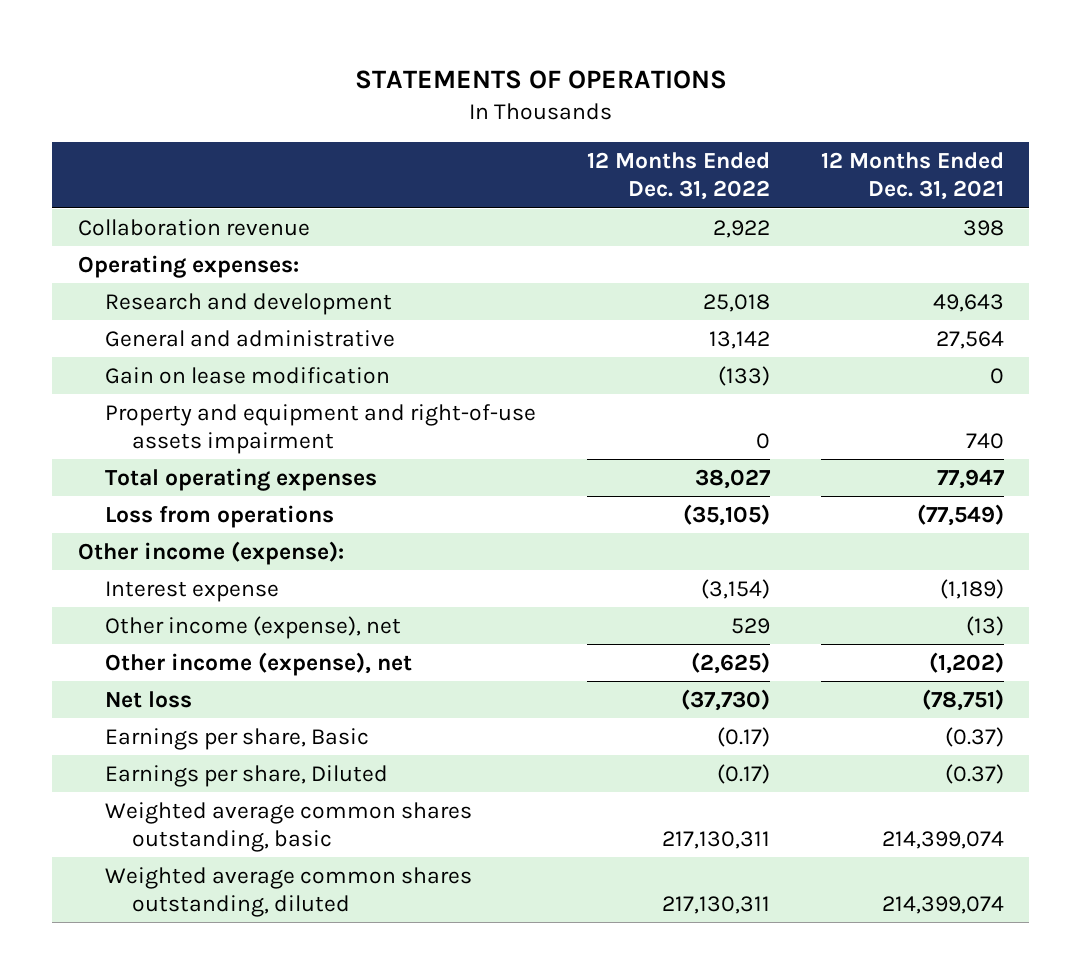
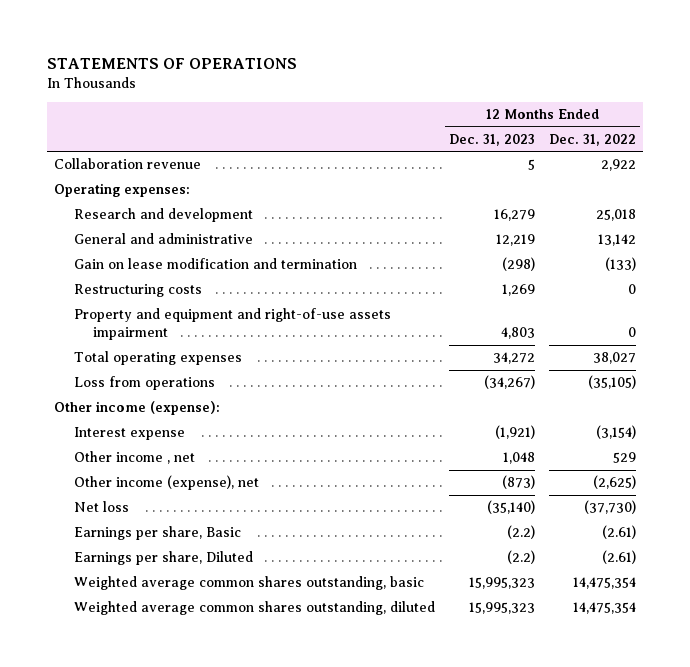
- | 12 Months Ended Dec. 31, 2022 | 12 Months Ended Dec. 31, 2021
+ | 12 Months Ended Dec. 31, 2023 | 12 Months Ended Dec. 31, 2022
- Gain on lease modification | (133) | 0
+ Gain on lease modification and termination | (298) | (133)
+ Restructuring costs | 1,269 | 0
- Other income (expense), net | 529 | (13)
+ Other income , net | 1,048 | 529
- Earnings per share, Basic | (0.17) | (0.37)
- Earnings per share, Diluted | (0.17) | (0.37)
- Weighted average common shares outstanding, basic | 217,130,311 | 214,399,074
- Weighted average common shares outstanding, diluted | 217,130,311 | 214,399,074
+ Earnings per share, Basic | (2.2) | (2.61)
+ Earnings per share, Diluted | (2.2) | (2.61)
+ Weighted average common shares outstanding, basic | 15,995,323 | 14,475,354
+ Weighted average common shares outstanding, diluted | 15,995,323 | 14,475,354

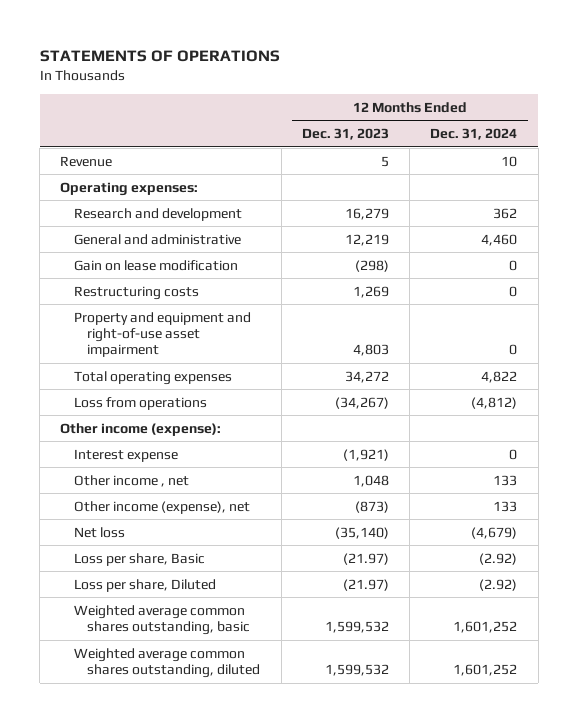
- | 12 Months Ended Dec. 31, 2023 | 12 Months Ended Dec. 31, 2022
+ | 12 Months Ended Dec. 31, 2023 | 12 Months Ended Dec. 31, 2024
- Collaboration revenue | 5 | 2,922
+ Revenue | 5 | 10
- Gain on lease modification and termination | (298) | (133)
+ Gain on lease modification | (298) | 0
- Property and equipment and right-of-use assets impairment | 4,803 | 0
+ Property and equipment and right-of-use asset impairment | 4,803 | 0
- Earnings per share, Basic | (2.2) | (2.61)
- Earnings per share, Diluted | (2.2) | (2.61)
- Weighted average common shares outstanding, basic | 15,995,323 | 14,475,354
- Weighted average common shares outstanding, diluted | 15,995,323 | 14,475,354
+ Loss per share, Basic | (21.97) | (2.92)
+ Loss per share, Diluted | (21.97) | (2.92)
+ Weighted average common shares outstanding, basic | 1,599,532 | 1,601,252
+ Weighted average common shares outstanding, diluted | 1,599,532 | 1,601,252

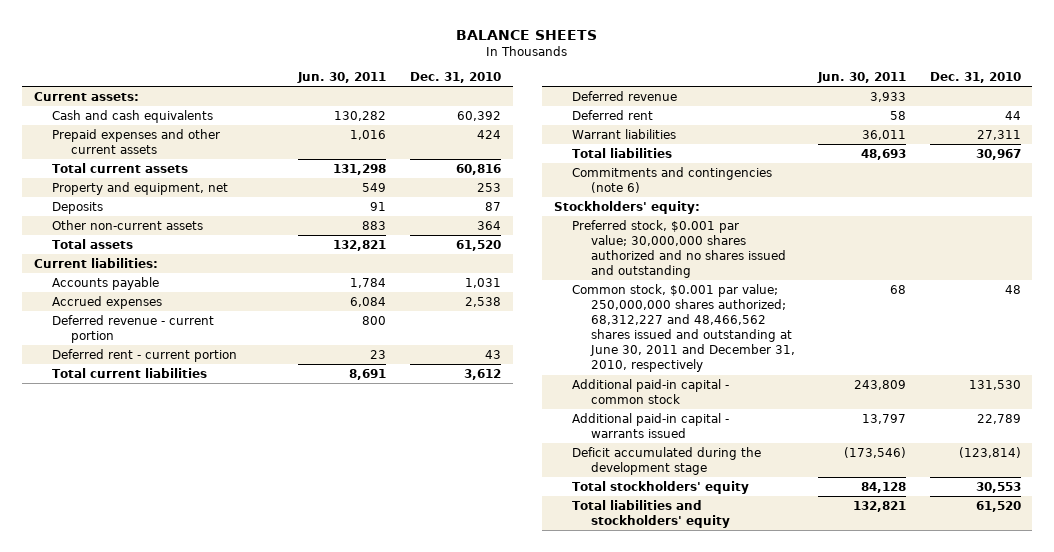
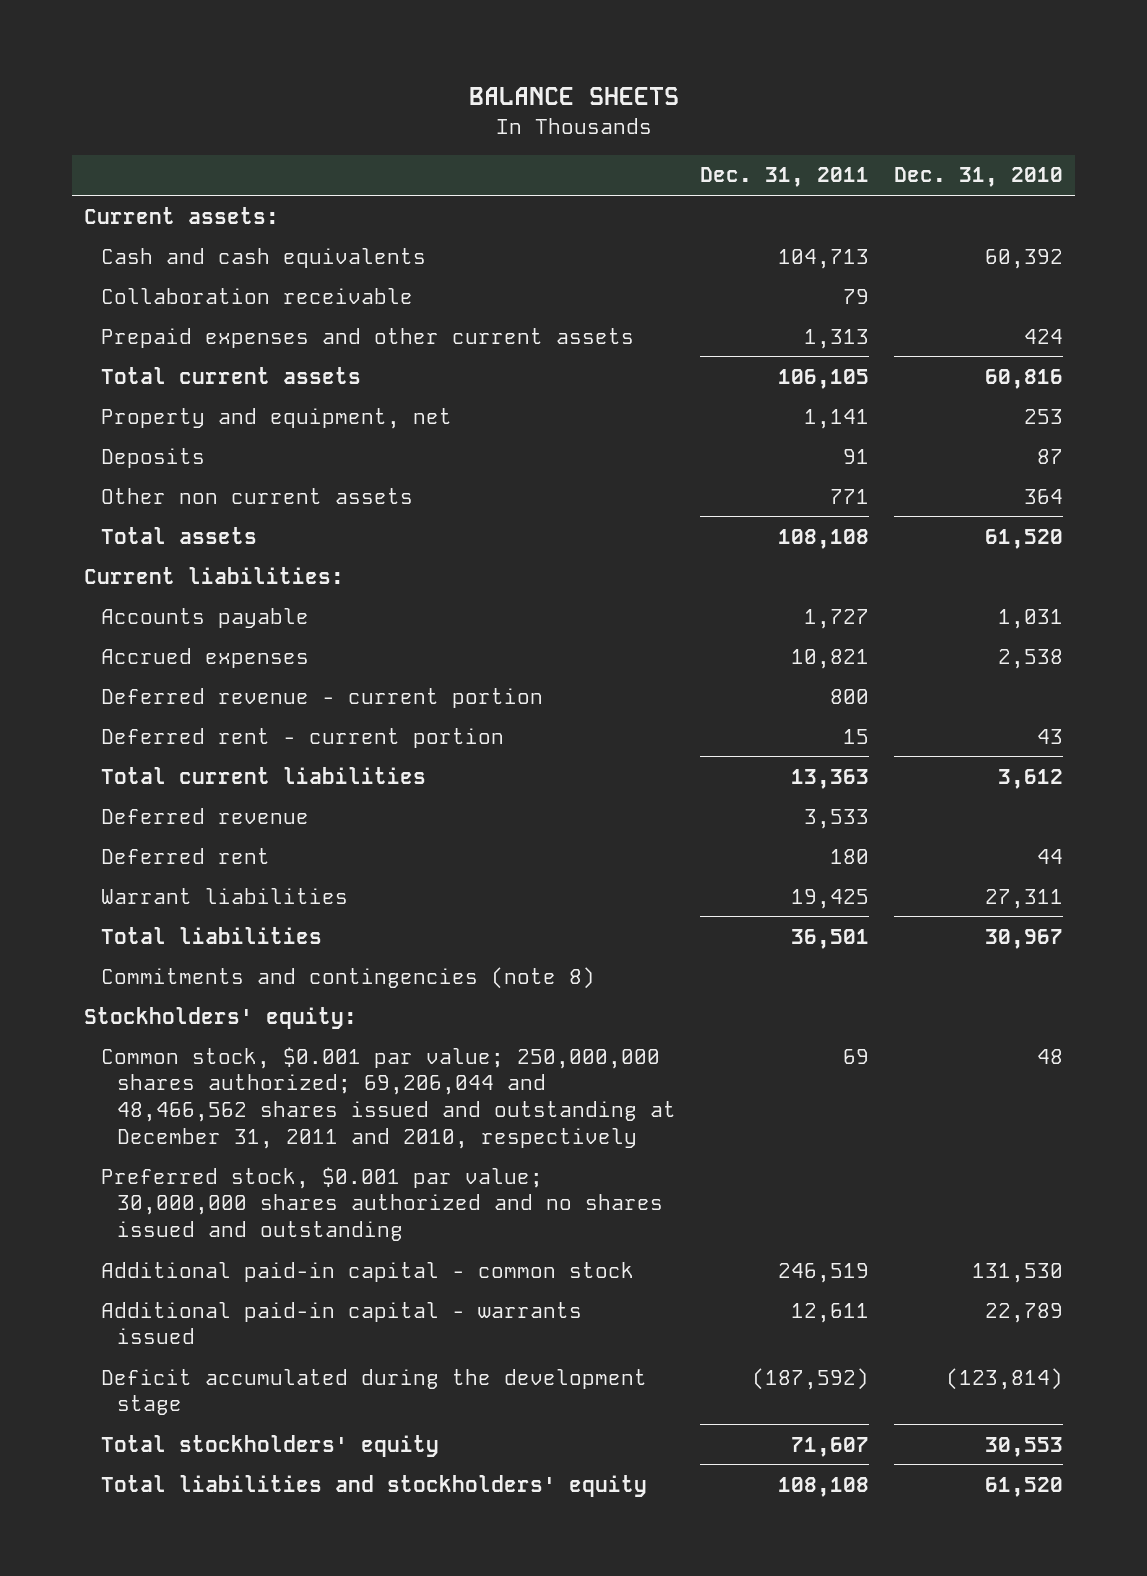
- | Jun. 30, 2011 | Dec. 31, 2010
+ | Dec. 31, 2011 | Dec. 31, 2010
+ Collaboration receivable | 79 |
- Other non-current assets | 883 | 364
+ Other non current assets | 771 | 364
- Commitments and contingencies (note 6)
+ Commitments and contingencies (note 8)
+ Common stock, $0.001 par value; 250,000,000 shares authorized; 69,206,044 and 48,466,562 shares issued and outstanding at December 31, 2011 and 2010, respectively | 69 | 48
- Common stock, $0.001 par value; 250,000,000 shares authorized; 68,312,227 and 48,466,562 shares issued and outstanding at June 30, 2011 and December 31, 2010, respectively | 68 | 48

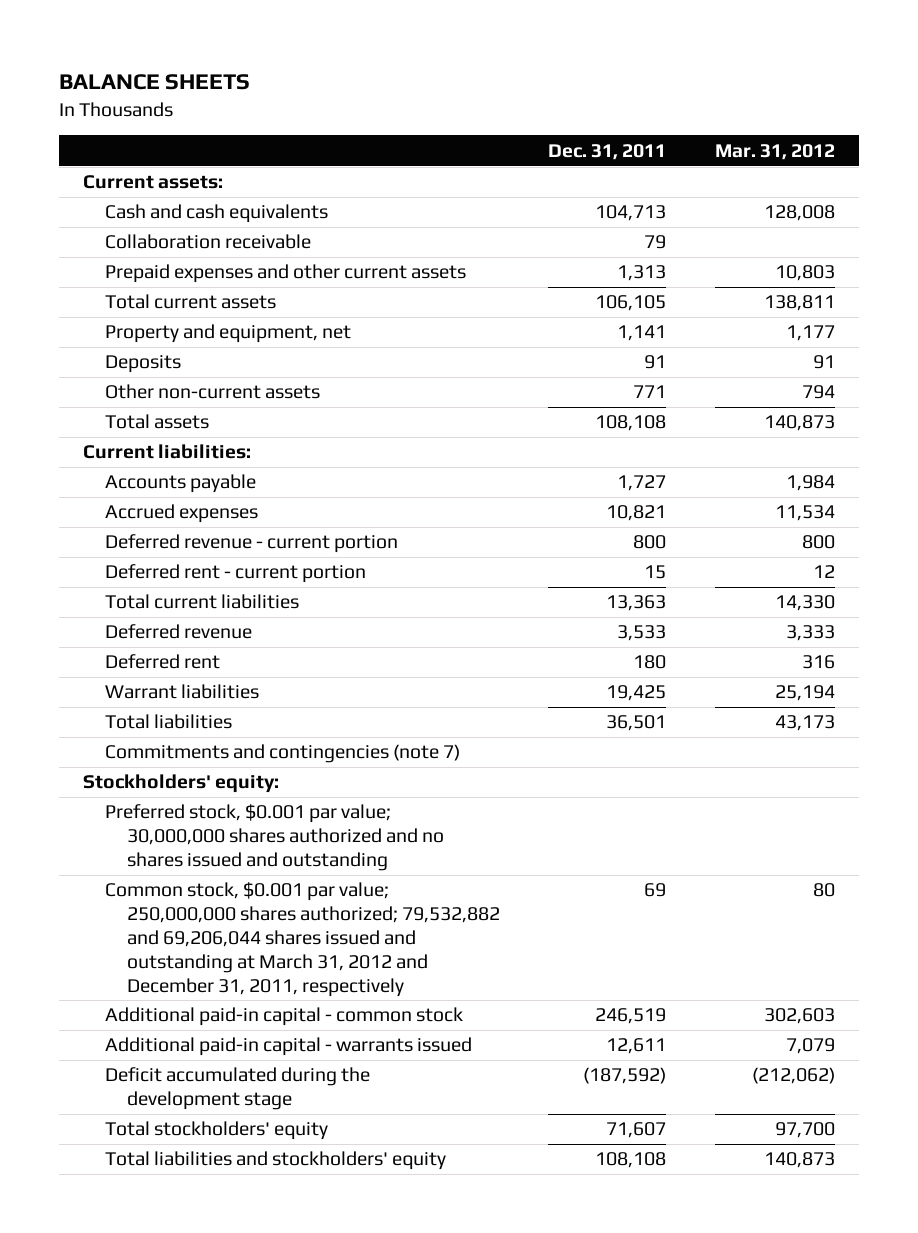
- | Dec. 31, 2011 | Dec. 31, 2010
+ | Dec. 31, 2011 | Mar. 31, 2012
- Other non current assets | 771 | 364
+ Other non-current assets | 771 | 794
- Commitments and contingencies (note 8)
+ Commitments and contingencies (note 7)
- Common stock, $0.001 par value; 250,000,000 shares authorized; 69,206,044 and 48,466,562 shares issued and outstanding at December 31, 2011 and 2010, respectively | 69 | 48
+ Common stock, $0.001 par value; 250,000,000 shares authorized; 79,532,882 and 69,206,044 shares issued and outstanding at March 31, 2012 and December 31, 2011, respectively | 69 | 80

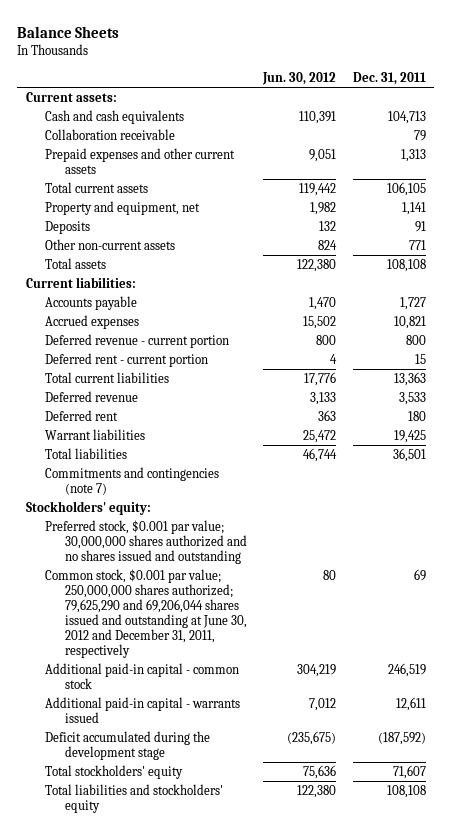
- BALANCE SHEETS
+ Balance Sheets
- | Dec. 31, 2011 | Mar. 31, 2012
+ | Jun. 30, 2012 | Dec. 31, 2011
- Common stock, $0.001 par value; 250,000,000 shares authorized; 79,532,882 and 69,206,044 shares issued and outstanding at March 31, 2012 and December 31, 2011, respectively | 69 | 80
+ Common stock, $0.001 par value; 250,000,000 shares authorized; 79,625,290 and 69,206,044 shares issued and outstanding at June 30, 2012 and December 31, 2011, respectively | 80 | 69

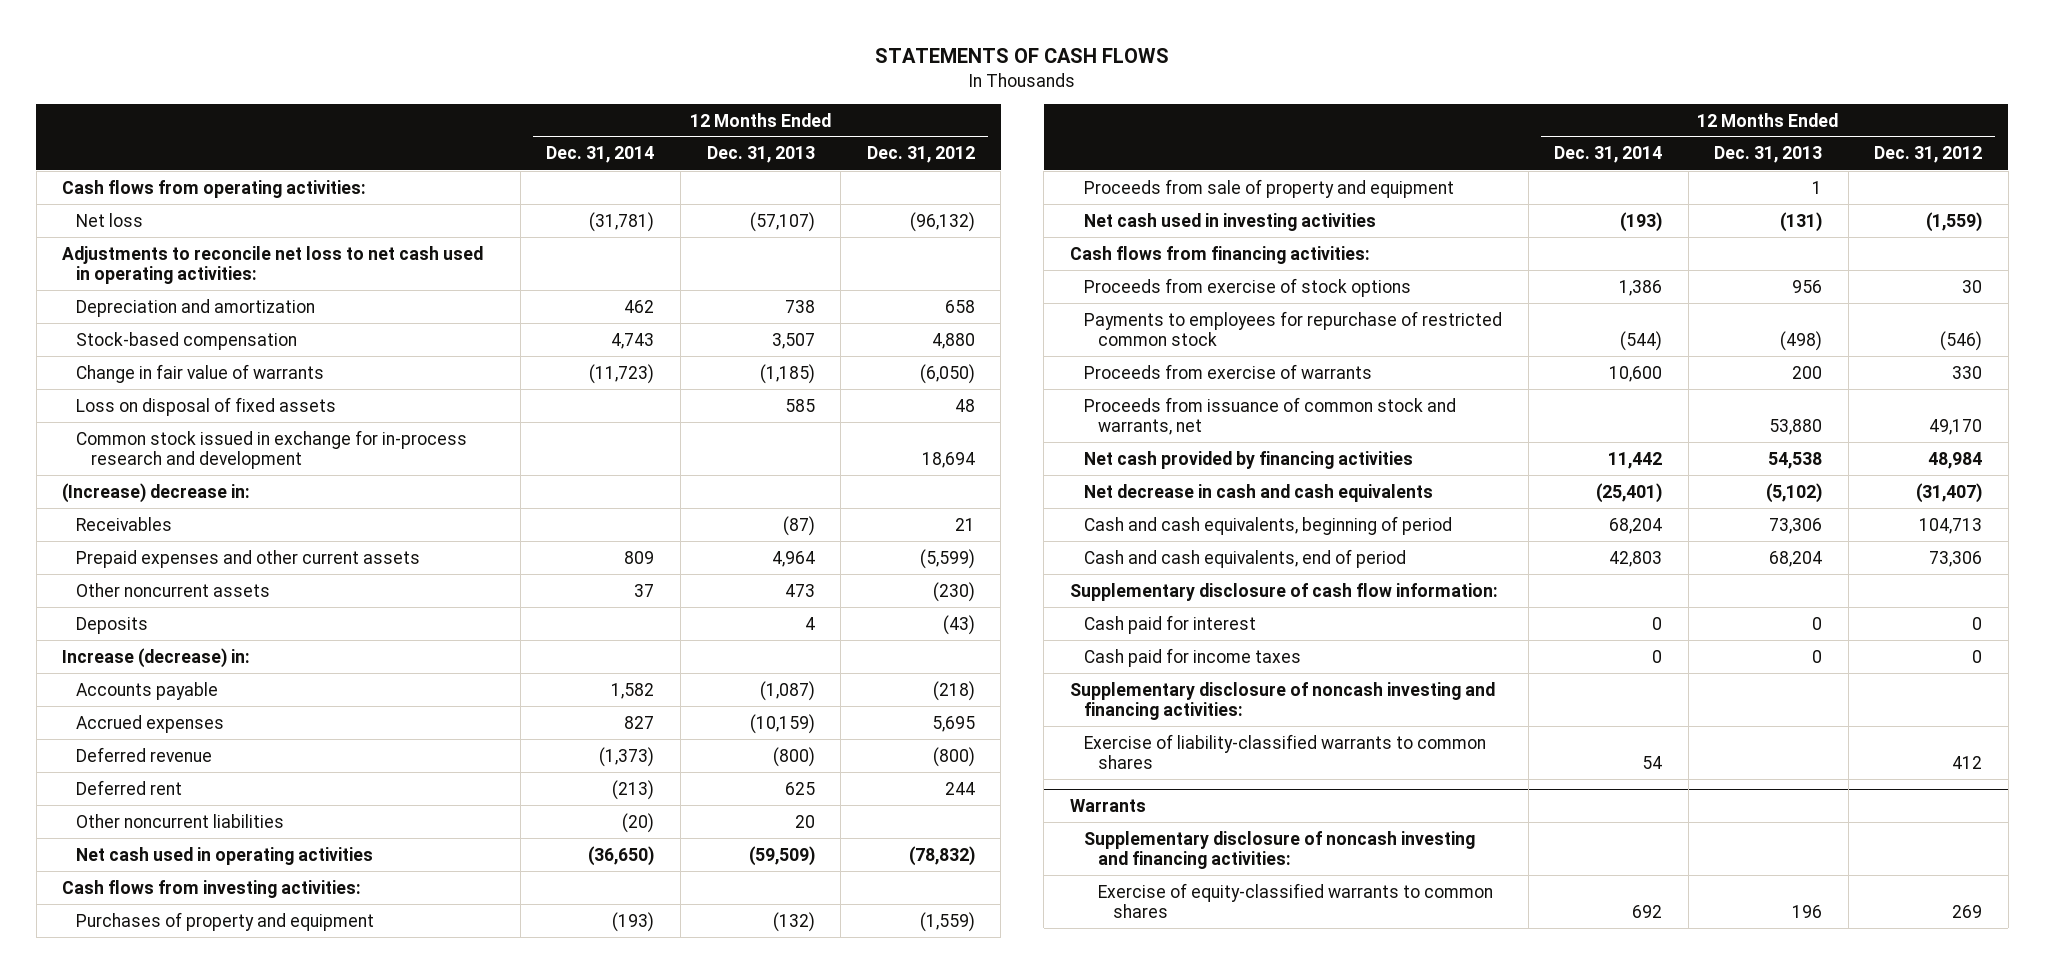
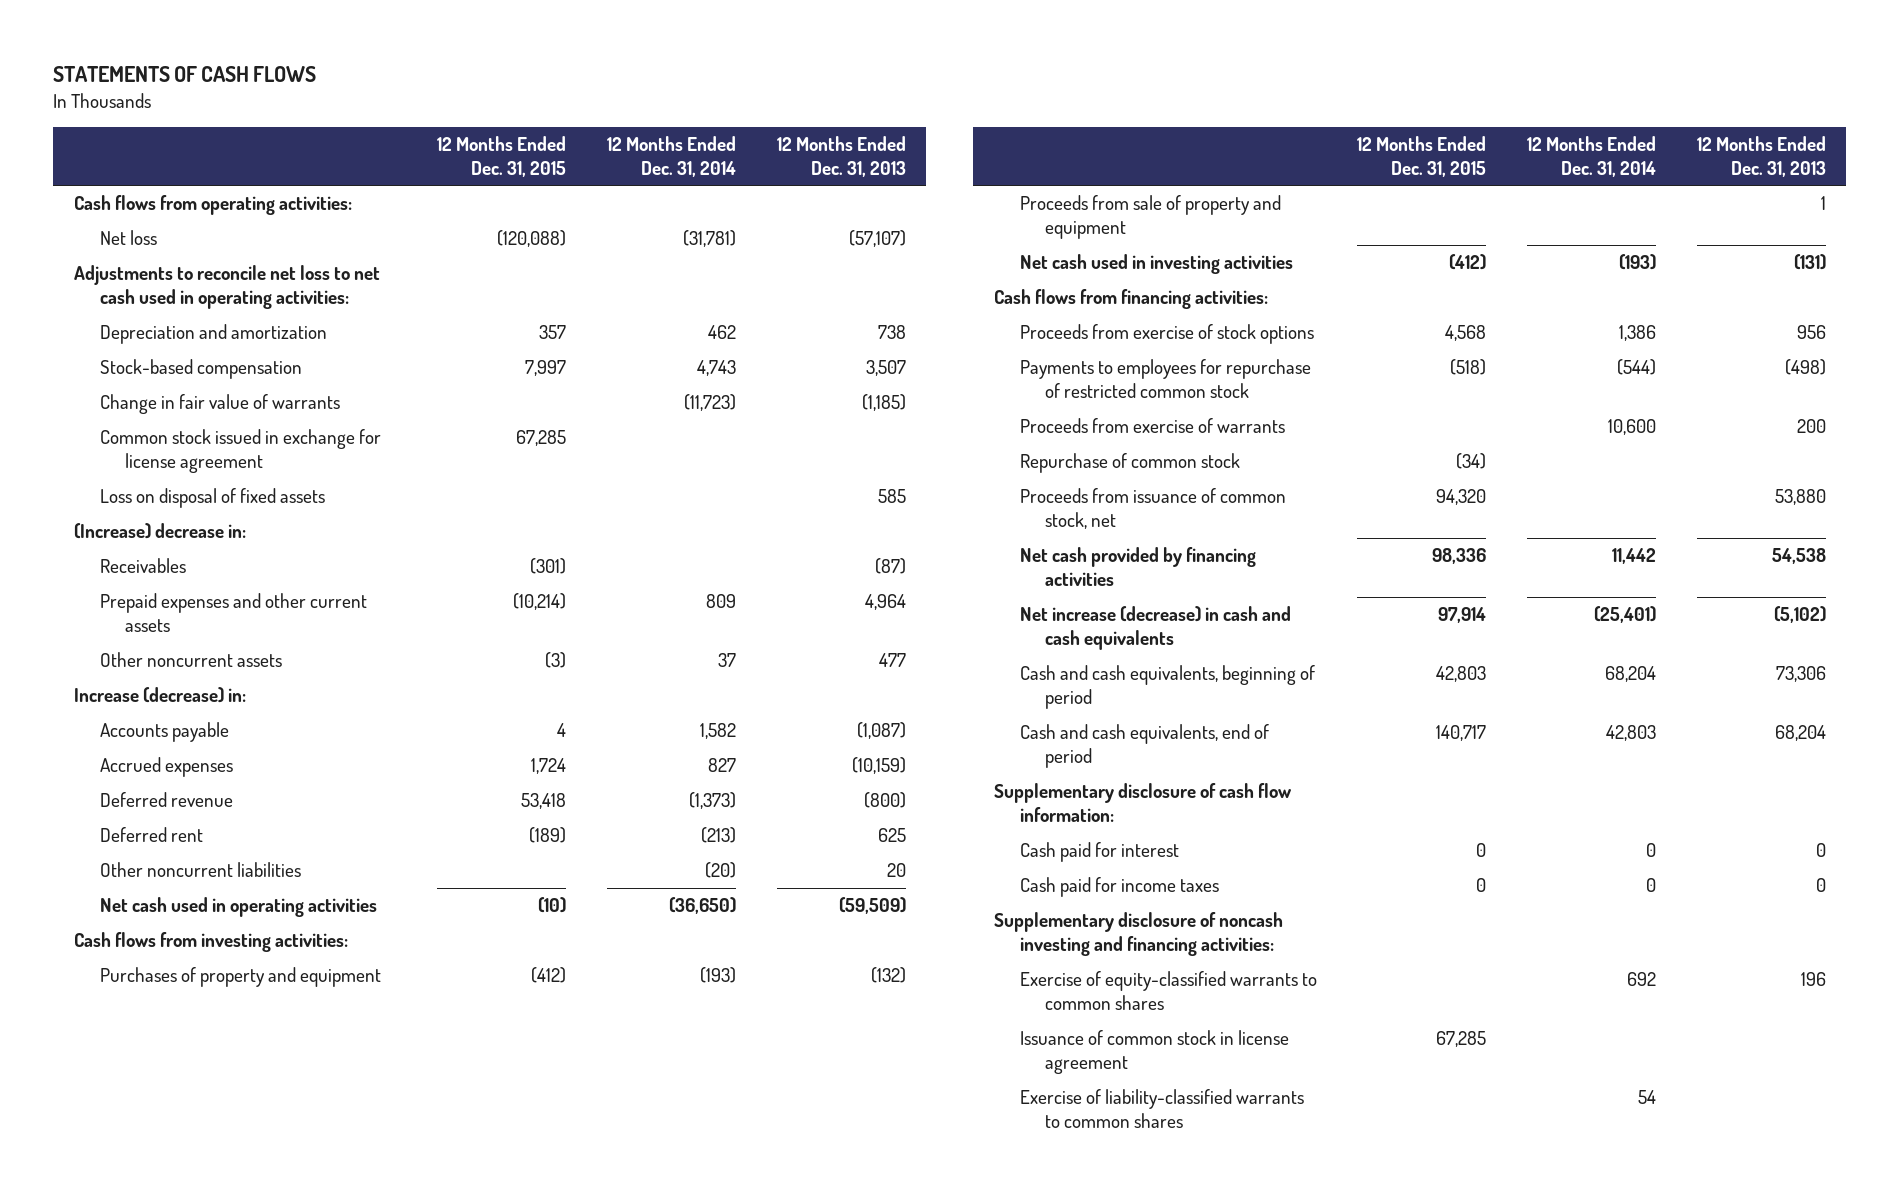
- | 12 Months Ended Dec. 31, 2014 | 12 Months Ended Dec. 31, 2013 | 12 Months Ended Dec. 31, 2012
+ | 12 Months Ended Dec. 31, 2015 | 12 Months Ended Dec. 31, 2014 | 12 Months Ended Dec. 31, 2013
+ Common stock issued in exchange for license agreement | 67,285 | |
- Common stock issued in exchange for in-process research and development | | | 18,694
- Other noncurrent assets | 37 | 473 | (230)
- Deposits | | 4 | (43)
+ Other noncurrent assets | (3) | 37 | 477
- Proceeds from issuance of common stock and warrants, net | | 53,880 | 49,170
+ Repurchase of common stock | (34) | |
+ Proceeds from issuance of common stock, net | 94,320 | | 53,880
- Net decrease in cash and cash equivalents | (25,401) | (5,102) | (31,407)
+ Net increase (decrease) in cash and cash equivalents | 97,914 | (25,401) | (5,102)
- Warrants
- Supplementary disclosure of noncash investing and financing activities:
+ Issuance of common stock in license agreement | 67,285 | |
moved down: Exercise of liability-classified warrants to common shares | | 54 |

